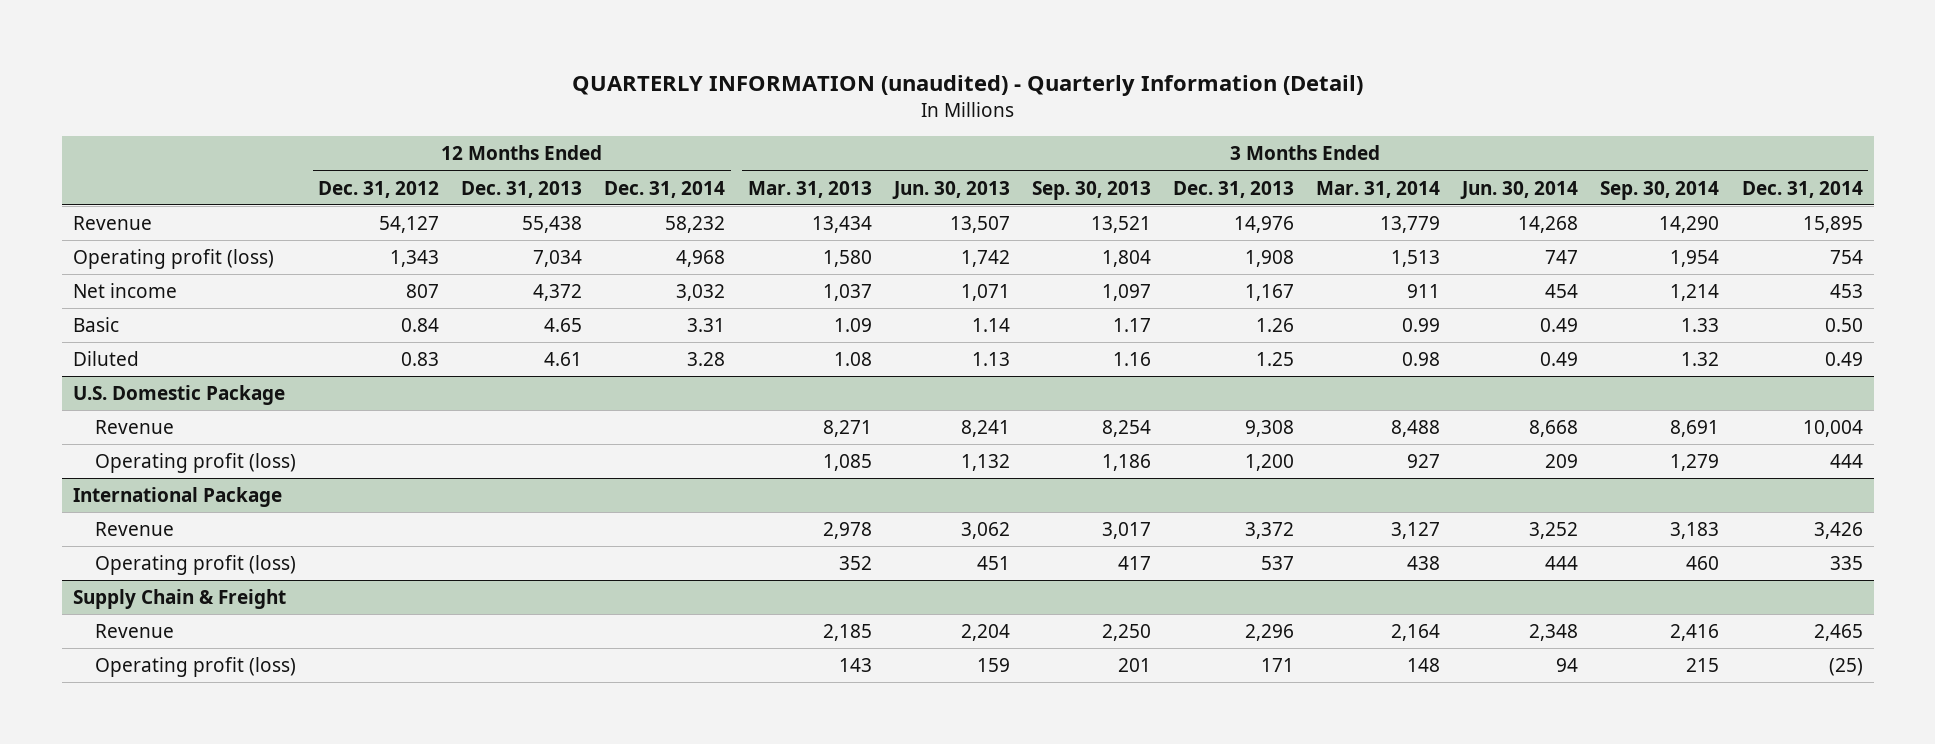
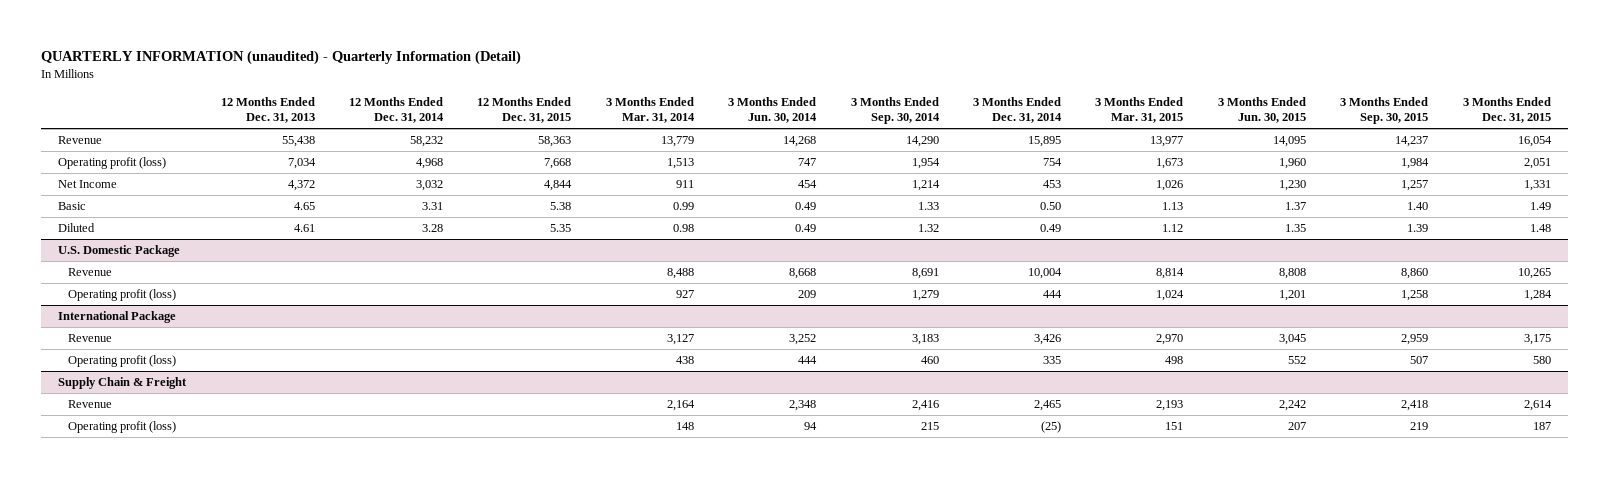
- | 12 Months Ended Dec. 31, 2012 | 12 Months Ended Dec. 31, 2013 | 12 Months Ended Dec. 31, 2014 | 3 Months Ended Mar. 31, 2013 | 3 Months Ended Jun. 30, 2013 | 3 Months Ended Sep. 30, 2013 | 3 Months Ended Dec. 31, 2013 | 3 Months Ended Mar. 31, 2014 | 3 Months Ended Jun. 30, 2014 | 3 Months Ended Sep. 30, 2014 | 3 Months Ended Dec. 31, 2014
+ | 12 Months Ended Dec. 31, 2013 | 12 Months Ended Dec. 31, 2014 | 12 Months Ended Dec. 31, 2015 | 3 Months Ended Mar. 31, 2014 | 3 Months Ended Jun. 30, 2014 | 3 Months Ended Sep. 30, 2014 | 3 Months Ended Dec. 31, 2014 | 3 Months Ended Mar. 31, 2015 | 3 Months Ended Jun. 30, 2015 | 3 Months Ended Sep. 30, 2015 | 3 Months Ended Dec. 31, 2015
- Net income | 807 | 4,372 | 3,032 | 1,037 | 1,071 | 1,097 | 1,167 | 911 | 454 | 1,214 | 453
+ Net Income | 4,372 | 3,032 | 4,844 | 911 | 454 | 1,214 | 453 | 1,026 | 1,230 | 1,257 | 1,331

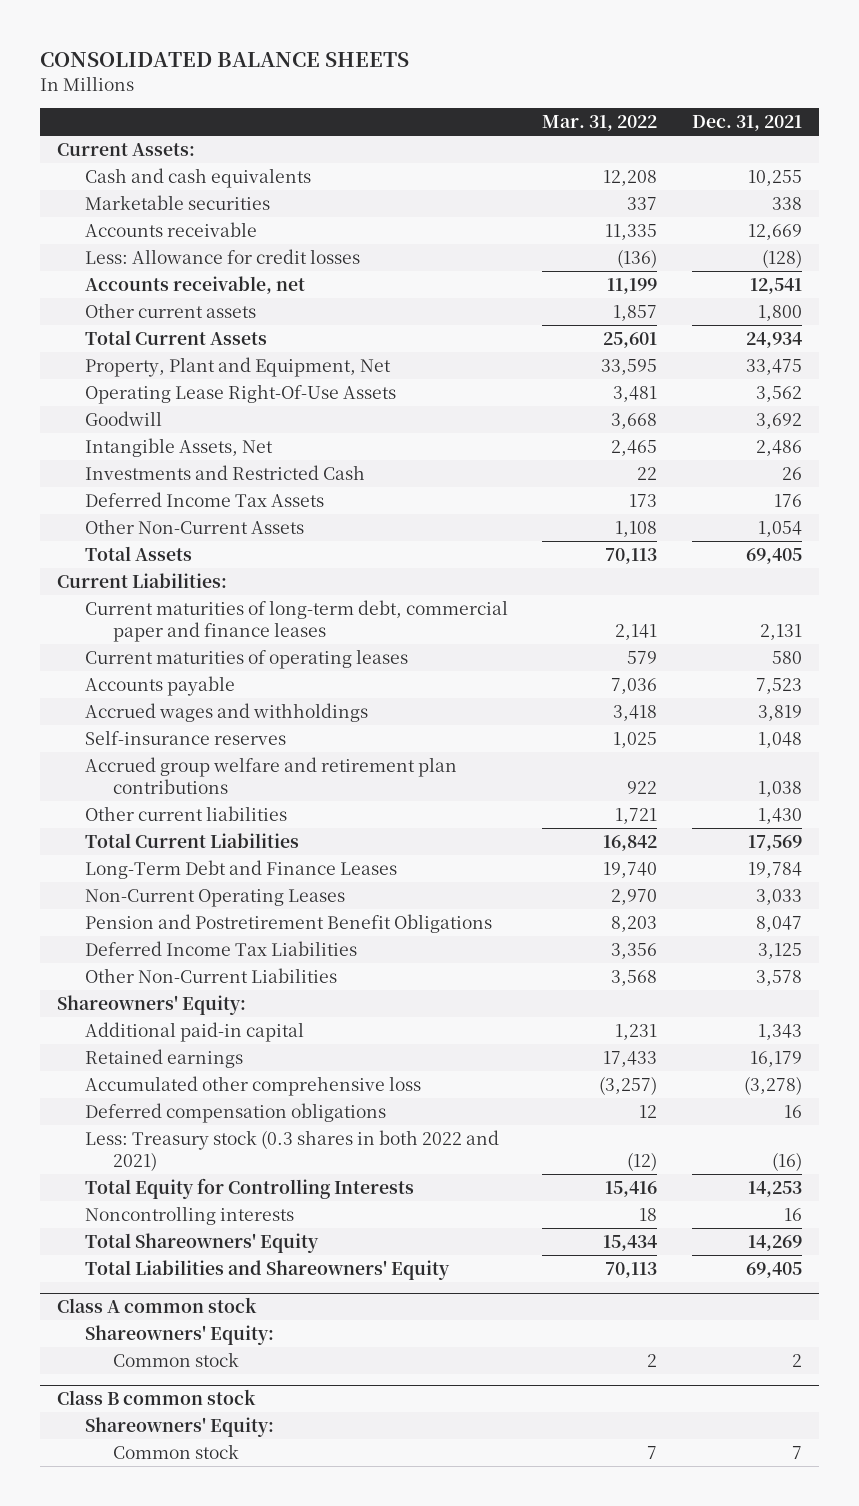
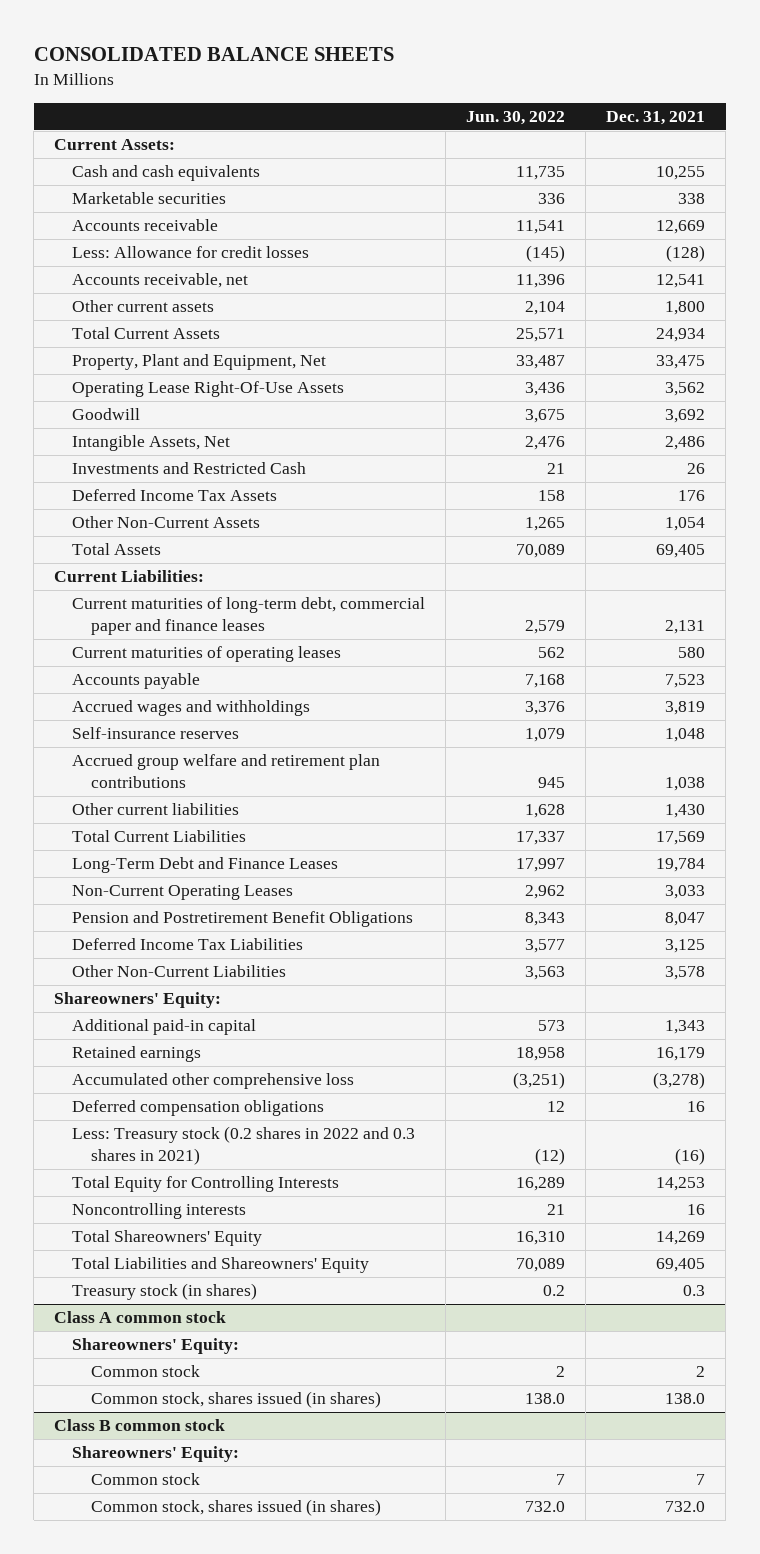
- | Mar. 31, 2022 | Dec. 31, 2021
+ | Jun. 30, 2022 | Dec. 31, 2021
- Less: Treasury stock (0.3 shares in both 2022 and 2021) | (12) | (16)
+ Less: Treasury stock (0.2 shares in 2022 and 0.3 shares in 2021) | (12) | (16)
+ Treasury stock (in shares) | 0.2 | 0.3
@ Class A common stock
+ Common stock, shares issued (in shares) | 138.0 | 138.0
@ Class B common stock
+ Common stock, shares issued (in shares) | 732.0 | 732.0

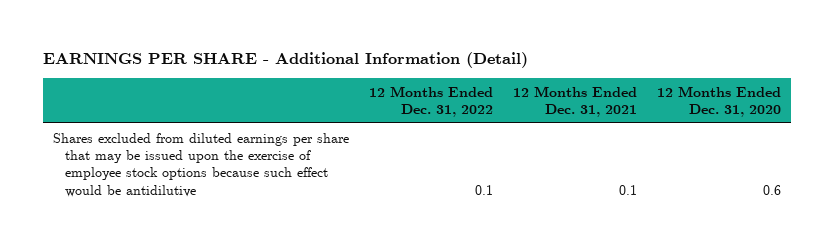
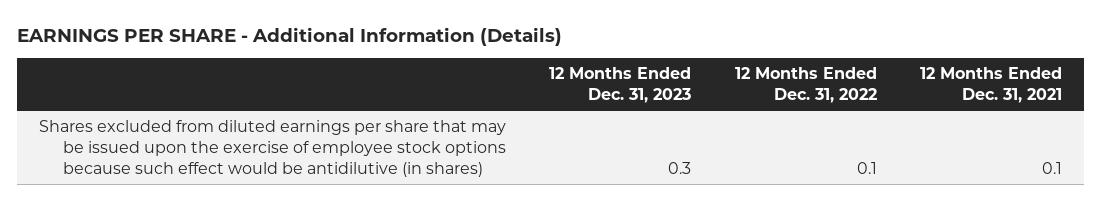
- EARNINGS PER SHARE - Additional Information (Detail)
+ EARNINGS PER SHARE - Additional Information (Details)
- | 12 Months Ended Dec. 31, 2022 | 12 Months Ended Dec. 31, 2021 | 12 Months Ended Dec. 31, 2020
+ | 12 Months Ended Dec. 31, 2023 | 12 Months Ended Dec. 31, 2022 | 12 Months Ended Dec. 31, 2021
- Shares excluded from diluted earnings per share that may be issued upon the exercise of employee stock options because such effect would be antidilutive | 0.1 | 0.1 | 0.6
+ Shares excluded from diluted earnings per share that may be issued upon the exercise of employee stock options because such effect would be antidilutive (in shares) | 0.3 | 0.1 | 0.1

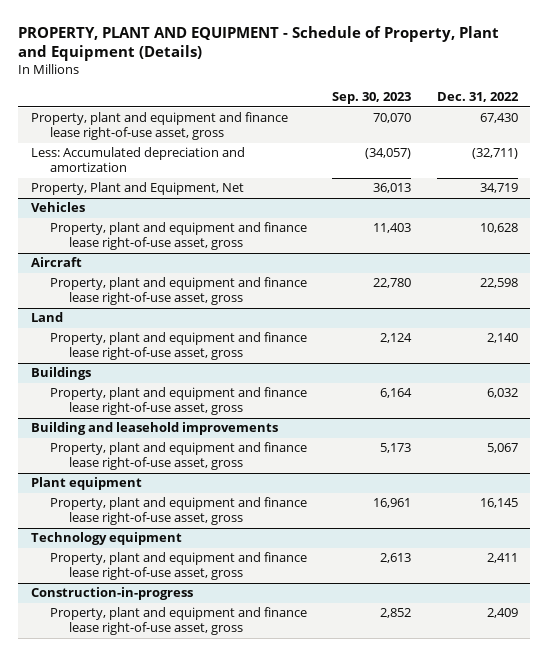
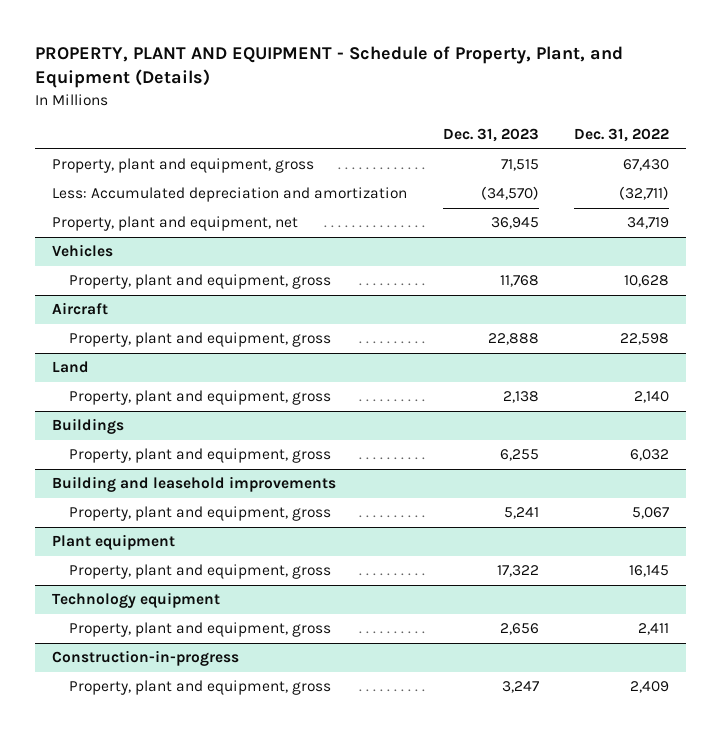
- PROPERTY, PLANT AND EQUIPMENT - Schedule of Property, Plant and Equipment (Details)
+ PROPERTY, PLANT AND EQUIPMENT - Schedule of Property, Plant, and Equipment (Details)
- | Sep. 30, 2023 | Dec. 31, 2022
+ | Dec. 31, 2023 | Dec. 31, 2022
- Property, plant and equipment and finance lease right-of-use asset, gross | 70,070 | 67,430
+ Property, plant and equipment, gross | 71,515 | 67,430
- Property, Plant and Equipment, Net | 36,013 | 34,719
+ Property, plant and equipment, net | 36,945 | 34,719
@ Vehicles
- Property, plant and equipment and finance lease right-of-use asset, gross | 11,403 | 10,628
+ Property, plant and equipment, gross | 11,768 | 10,628
@ Aircraft
- Property, plant and equipment and finance lease right-of-use asset, gross | 22,780 | 22,598
+ Property, plant and equipment, gross | 22,888 | 22,598
@ Land
- Property, plant and equipment and finance lease right-of-use asset, gross | 2,124 | 2,140
+ Property, plant and equipment, gross | 2,138 | 2,140
@ Buildings
- Property, plant and equipment and finance lease right-of-use asset, gross | 6,164 | 6,032
+ Property, plant and equipment, gross | 6,255 | 6,032
@ Building and leasehold improvements
- Property, plant and equipment and finance lease right-of-use asset, gross | 5,173 | 5,067
+ Property, plant and equipment, gross | 5,241 | 5,067
@ Plant equipment
- Property, plant and equipment and finance lease right-of-use asset, gross | 16,961 | 16,145
+ Property, plant and equipment, gross | 17,322 | 16,145
@ Technology equipment
- Property, plant and equipment and finance lease right-of-use asset, gross | 2,613 | 2,411
+ Property, plant and equipment, gross | 2,656 | 2,411
@ Construction-in-progress
- Property, plant and equipment and finance lease right-of-use asset, gross | 2,852 | 2,409
+ Property, plant and equipment, gross | 3,247 | 2,409

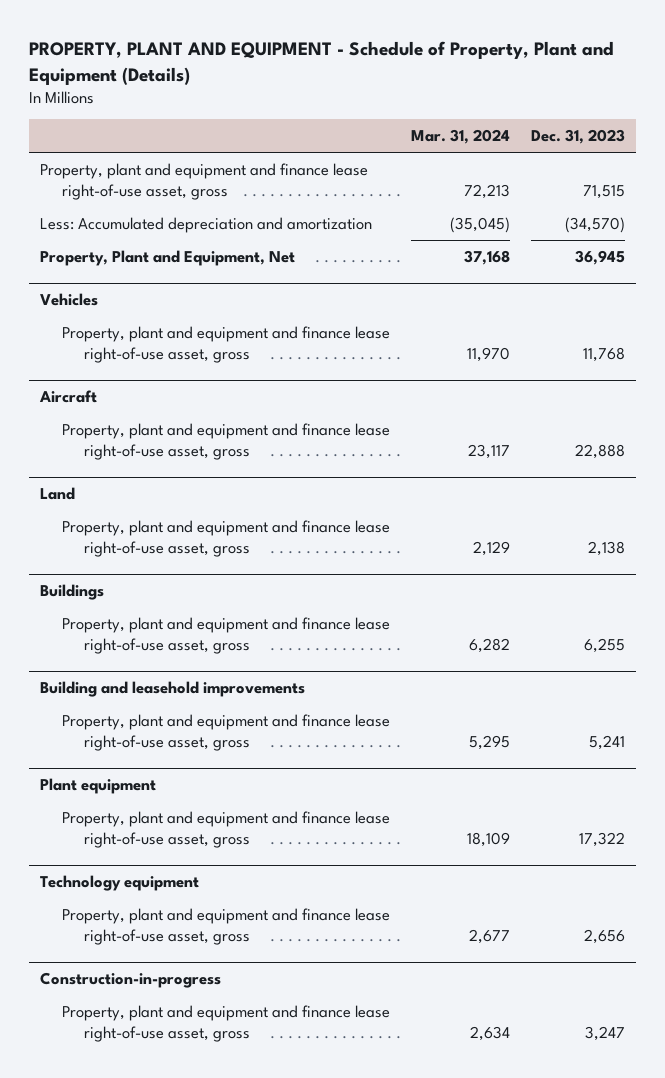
- PROPERTY, PLANT AND EQUIPMENT - Schedule of Property, Plant, and Equipment (Details)
+ PROPERTY, PLANT AND EQUIPMENT - Schedule of Property, Plant and Equipment (Details)
- | Dec. 31, 2023 | Dec. 31, 2022
+ | Mar. 31, 2024 | Dec. 31, 2023
- Property, plant and equipment, gross | 71,515 | 67,430
+ Property, plant and equipment and finance lease right-of-use asset, gross | 72,213 | 71,515
- Property, plant and equipment, net | 36,945 | 34,719
+ Property, Plant and Equipment, Net | 37,168 | 36,945
@ Vehicles
- Property, plant and equipment, gross | 11,768 | 10,628
+ Property, plant and equipment and finance lease right-of-use asset, gross | 11,970 | 11,768
@ Aircraft
- Property, plant and equipment, gross | 22,888 | 22,598
+ Property, plant and equipment and finance lease right-of-use asset, gross | 23,117 | 22,888
@ Land
- Property, plant and equipment, gross | 2,138 | 2,140
+ Property, plant and equipment and finance lease right-of-use asset, gross | 2,129 | 2,138
@ Buildings
- Property, plant and equipment, gross | 6,255 | 6,032
+ Property, plant and equipment and finance lease right-of-use asset, gross | 6,282 | 6,255
@ Building and leasehold improvements
- Property, plant and equipment, gross | 5,241 | 5,067
+ Property, plant and equipment and finance lease right-of-use asset, gross | 5,295 | 5,241
@ Plant equipment
- Property, plant and equipment, gross | 17,322 | 16,145
+ Property, plant and equipment and finance lease right-of-use asset, gross | 18,109 | 17,322
@ Technology equipment
- Property, plant and equipment, gross | 2,656 | 2,411
+ Property, plant and equipment and finance lease right-of-use asset, gross | 2,677 | 2,656
@ Construction-in-progress
- Property, plant and equipment, gross | 3,247 | 2,409
+ Property, plant and equipment and finance lease right-of-use asset, gross | 2,634 | 3,247

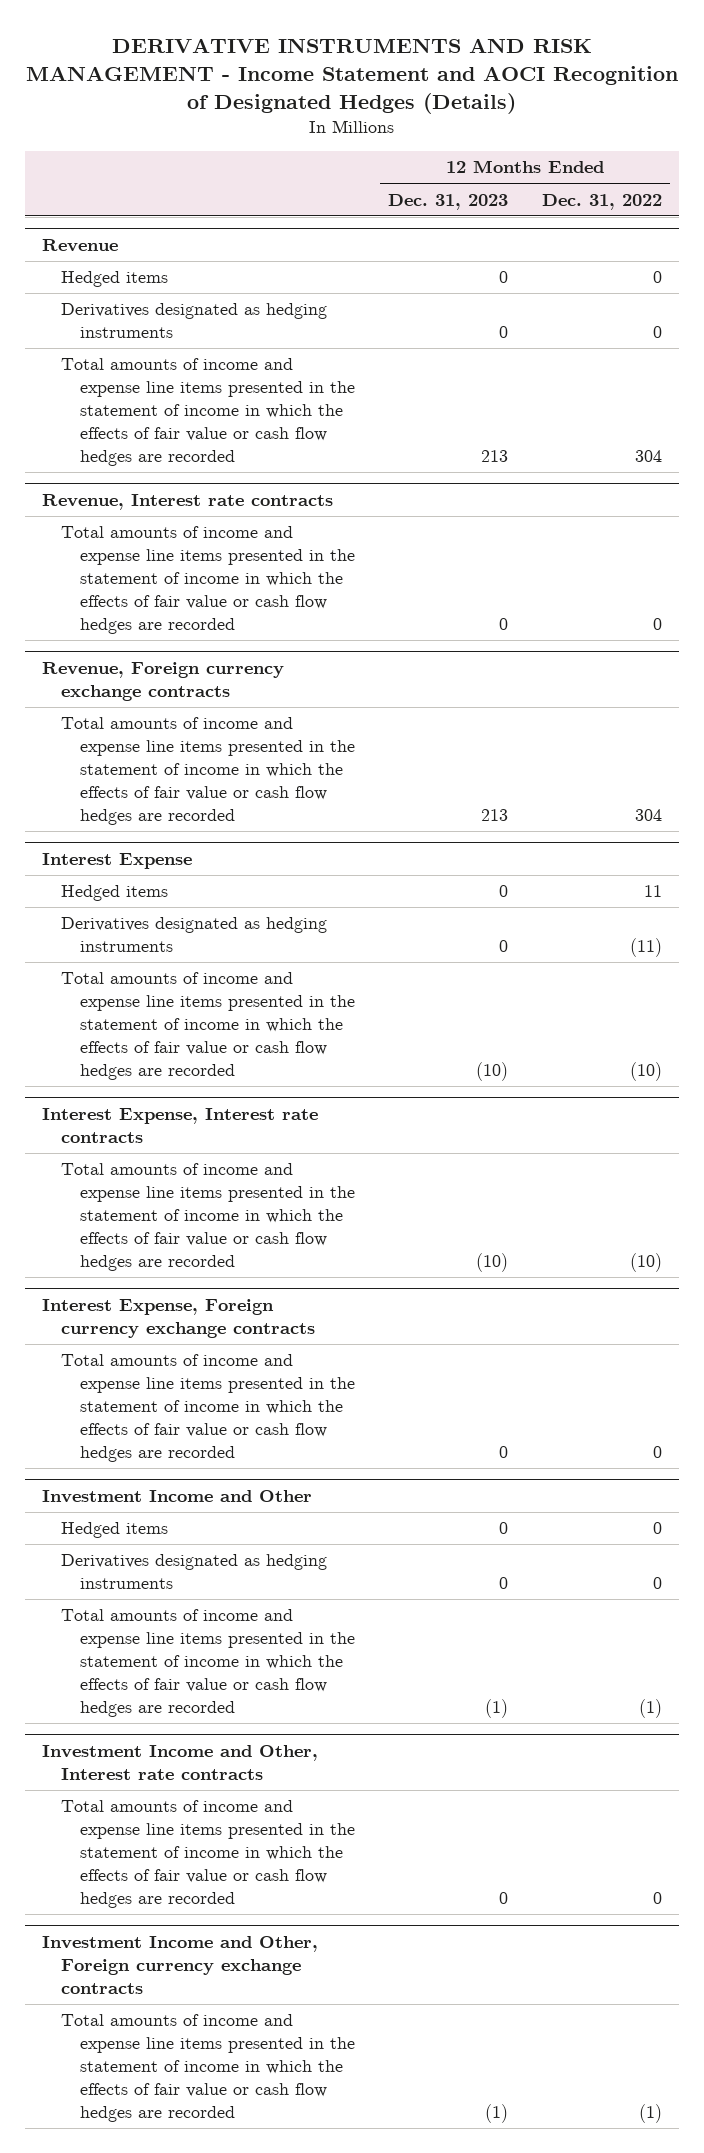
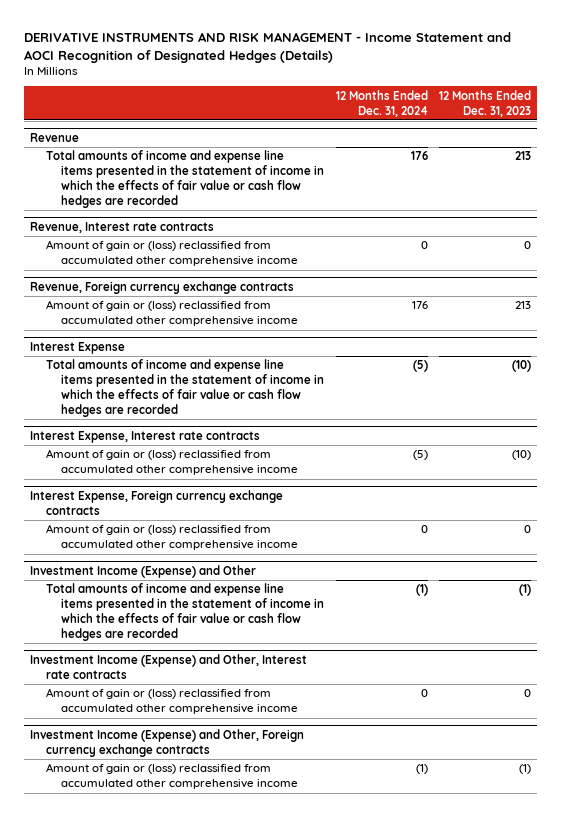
- | 12 Months Ended Dec. 31, 2023 | 12 Months Ended Dec. 31, 2022
+ | 12 Months Ended Dec. 31, 2024 | 12 Months Ended Dec. 31, 2023
@ Revenue
- Hedged items | 0 | 0
- Derivatives designated as hedging instruments | 0 | 0
@ Revenue, Interest rate contracts
- Total amounts of income and expense line items presented in the statement of income in which the effects of fair value or cash flow hedges are recorded | 0 | 0
+ Amount of gain or (loss) reclassified from accumulated other comprehensive income | 0 | 0
@ Revenue, Foreign currency exchange contracts
- Total amounts of income and expense line items presented in the statement of income in which the effects of fair value or cash flow hedges are recorded | 213 | 304
+ Amount of gain or (loss) reclassified from accumulated other comprehensive income | 176 | 213
@ Interest Expense
- Hedged items | 0 | 11
- Derivatives designated as hedging instruments | 0 | (11)
@ Interest Expense, Interest rate contracts
- Total amounts of income and expense line items presented in the statement of income in which the effects of fair value or cash flow hedges are recorded | (10) | (10)
+ Amount of gain or (loss) reclassified from accumulated other comprehensive income | (5) | (10)
@ Interest Expense, Foreign currency exchange contracts
- Total amounts of income and expense line items presented in the statement of income in which the effects of fair value or cash flow hedges are recorded | 0 | 0
- Investment Income and Other
- Hedged items | 0 | 0
- Derivatives designated as hedging instruments | 0 | 0
- Total amounts of income and expense line items presented in the statement of income in which the effects of fair value or cash flow hedges are recorded | (1) | (1)
- Investment Income and Other, Interest rate contracts
- Total amounts of income and expense line items presented in the statement of income in which the effects of fair value or cash flow hedges are recorded | 0 | 0
- Investment Income and Other, Foreign currency exchange contracts
@ Interest Expense, Foreign currency exchange contracts
+ Amount of gain or (loss) reclassified from accumulated other comprehensive income | 0 | 0
+ Investment Income (Expense) and Other
+ Investment Income (Expense) and Other, Interest rate contracts
+ Amount of gain or (loss) reclassified from accumulated other comprehensive income | 0 | 0
+ Investment Income (Expense) and Other, Foreign currency exchange contracts
+ Amount of gain or (loss) reclassified from accumulated other comprehensive income | (1) | (1)

